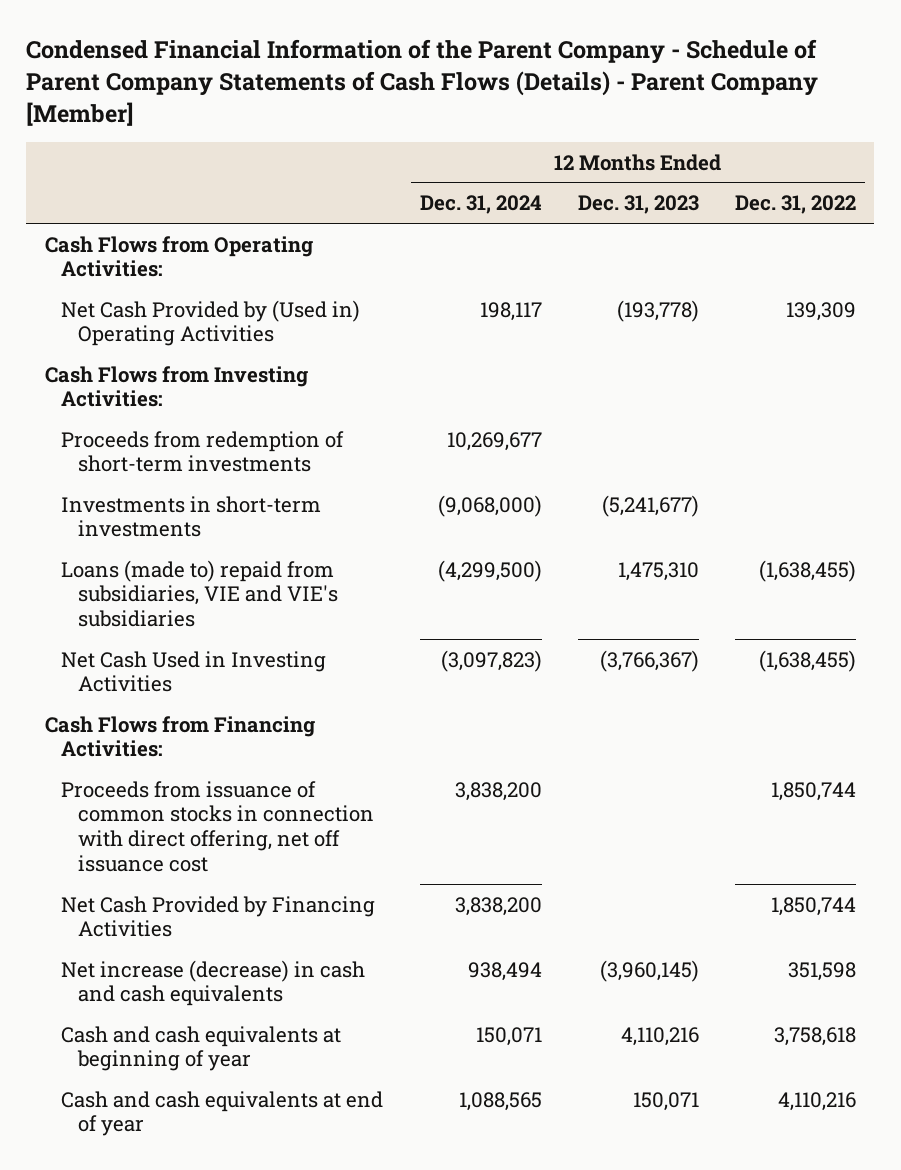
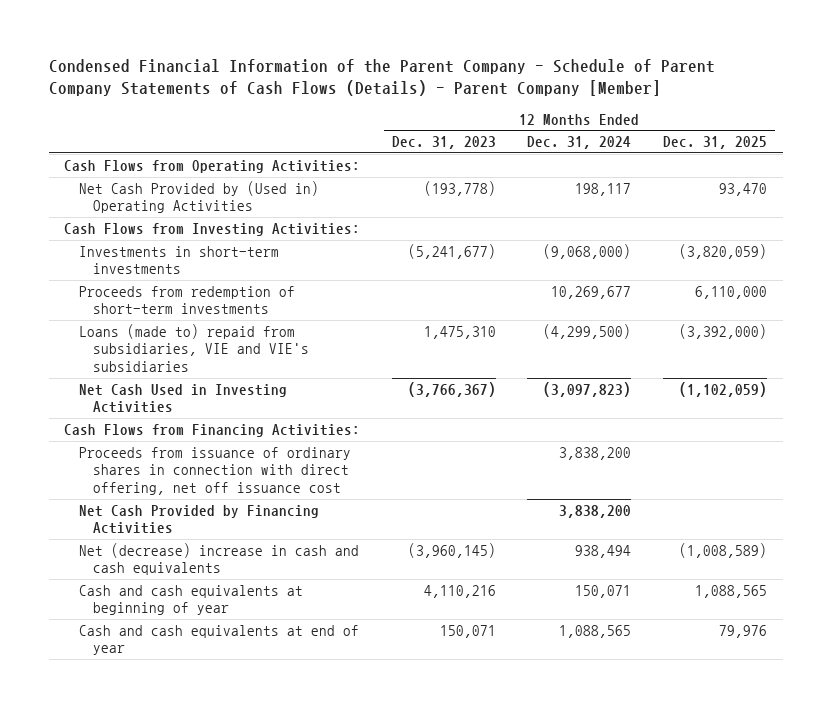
- | 12 Months Ended Dec. 31, 2024 | 12 Months Ended Dec. 31, 2023 | 12 Months Ended Dec. 31, 2022
+ | 12 Months Ended Dec. 31, 2023 | 12 Months Ended Dec. 31, 2024 | 12 Months Ended Dec. 31, 2025
moved down: Proceeds from redemption of short-term investments | | 10,269,677 | 6,110,000
- Proceeds from issuance of common stocks in connection with direct offering, net off issuance cost | 3,838,200 | | 1,850,744
+ Proceeds from issuance of ordinary shares in connection with direct offering, net off issuance cost | | 3,838,200 |
- Net increase (decrease) in cash and cash equivalents | 938,494 | (3,960,145) | 351,598
+ Net (decrease) increase in cash and cash equivalents | (3,960,145) | 938,494 | (1,008,589)

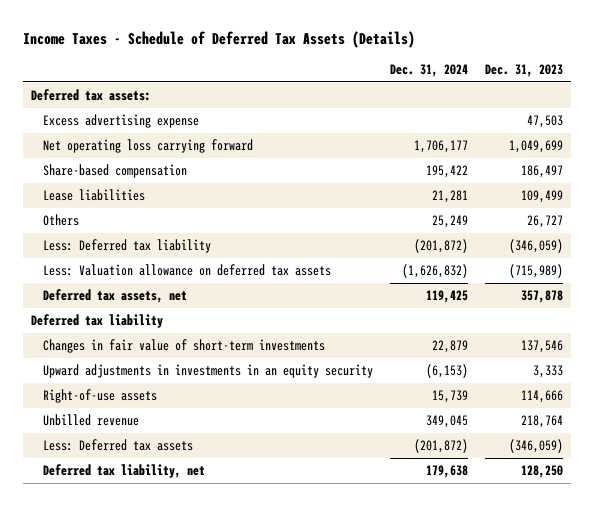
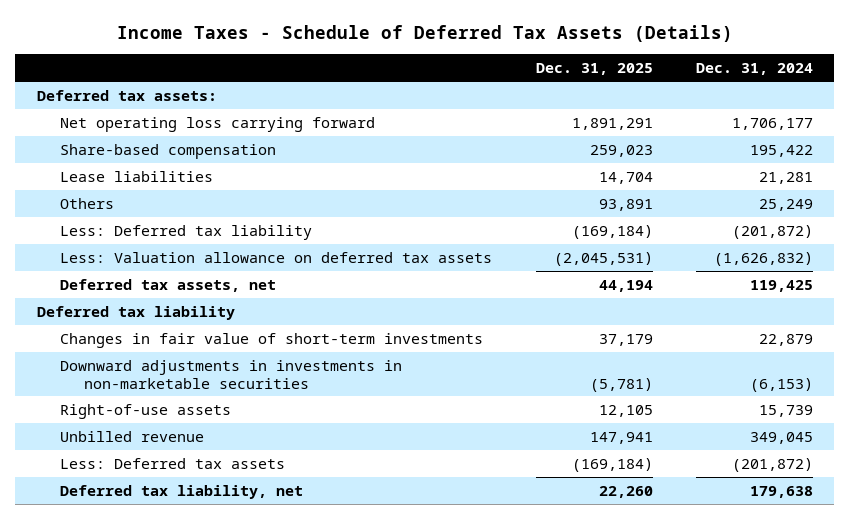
- | Dec. 31, 2024 | Dec. 31, 2023
+ | Dec. 31, 2025 | Dec. 31, 2024
- Excess advertising expense | | 47,503
- Upward adjustments in investments in an equity security | (6,153) | 3,333
+ Downward adjustments in investments in non-marketable securities | (5,781) | (6,153)

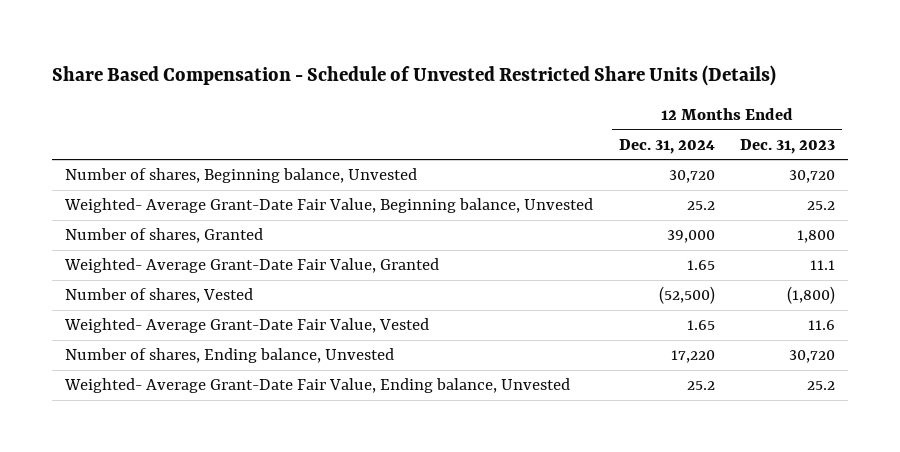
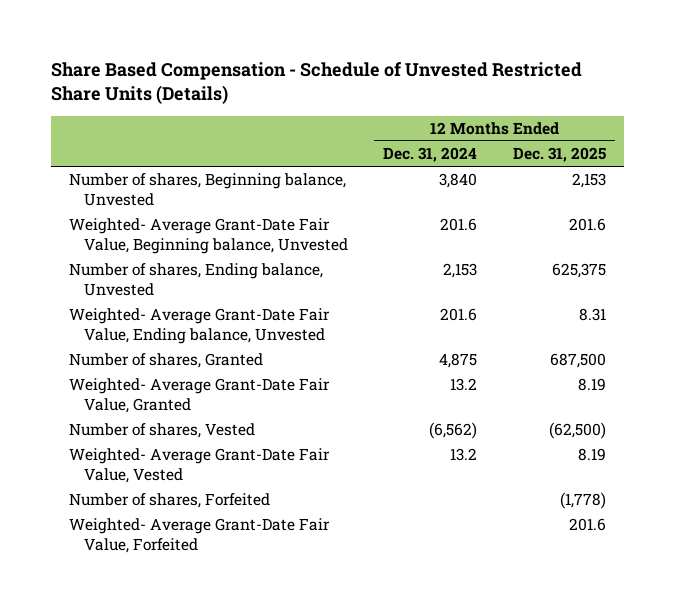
- | 12 Months Ended Dec. 31, 2024 | 12 Months Ended Dec. 31, 2023
+ | 12 Months Ended Dec. 31, 2024 | 12 Months Ended Dec. 31, 2025
- Number of shares, Beginning balance, Unvested | 30,720 | 30,720
- Weighted- Average Grant-Date Fair Value, Beginning balance, Unvested | 25.2 | 25.2
- Number of shares, Granted | 39,000 | 1,800
- Weighted- Average Grant-Date Fair Value, Granted | 1.65 | 11.1
- Number of shares, Vested | (52,500) | (1,800)
- Weighted- Average Grant-Date Fair Value, Vested | 1.65 | 11.6
- Number of shares, Ending balance, Unvested | 17,220 | 30,720
- Weighted- Average Grant-Date Fair Value, Ending balance, Unvested | 25.2 | 25.2
+ Number of shares, Beginning balance, Unvested | 3,840 | 2,153
+ Weighted- Average Grant-Date Fair Value, Beginning balance, Unvested | 201.6 | 201.6
+ Number of shares, Ending balance, Unvested | 2,153 | 625,375
+ Weighted- Average Grant-Date Fair Value, Ending balance, Unvested | 201.6 | 8.31
+ Number of shares, Granted | 4,875 | 687,500
+ Weighted- Average Grant-Date Fair Value, Granted | 13.2 | 8.19
+ Number of shares, Vested | (6,562) | (62,500)
+ Weighted- Average Grant-Date Fair Value, Vested | 13.2 | 8.19
+ Number of shares, Forfeited | | (1,778)
+ Weighted- Average Grant-Date Fair Value, Forfeited | | 201.6

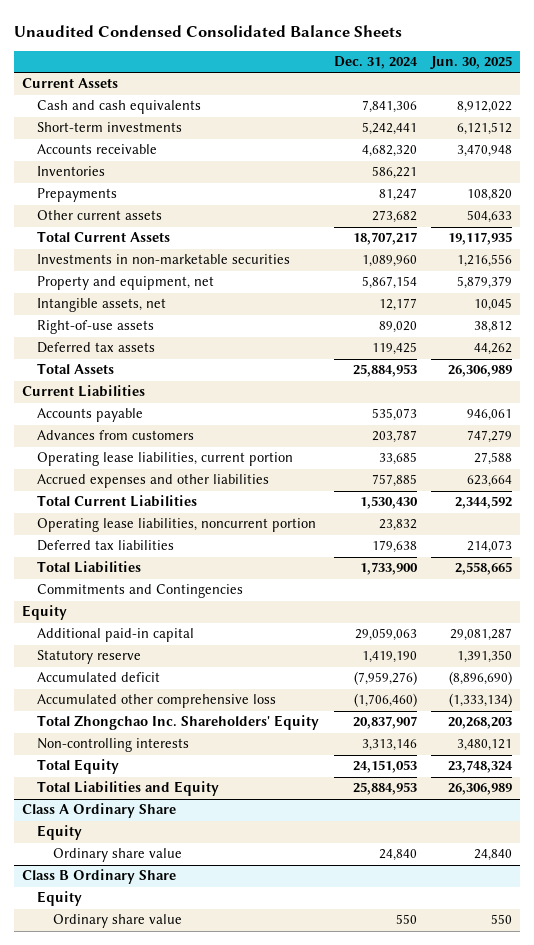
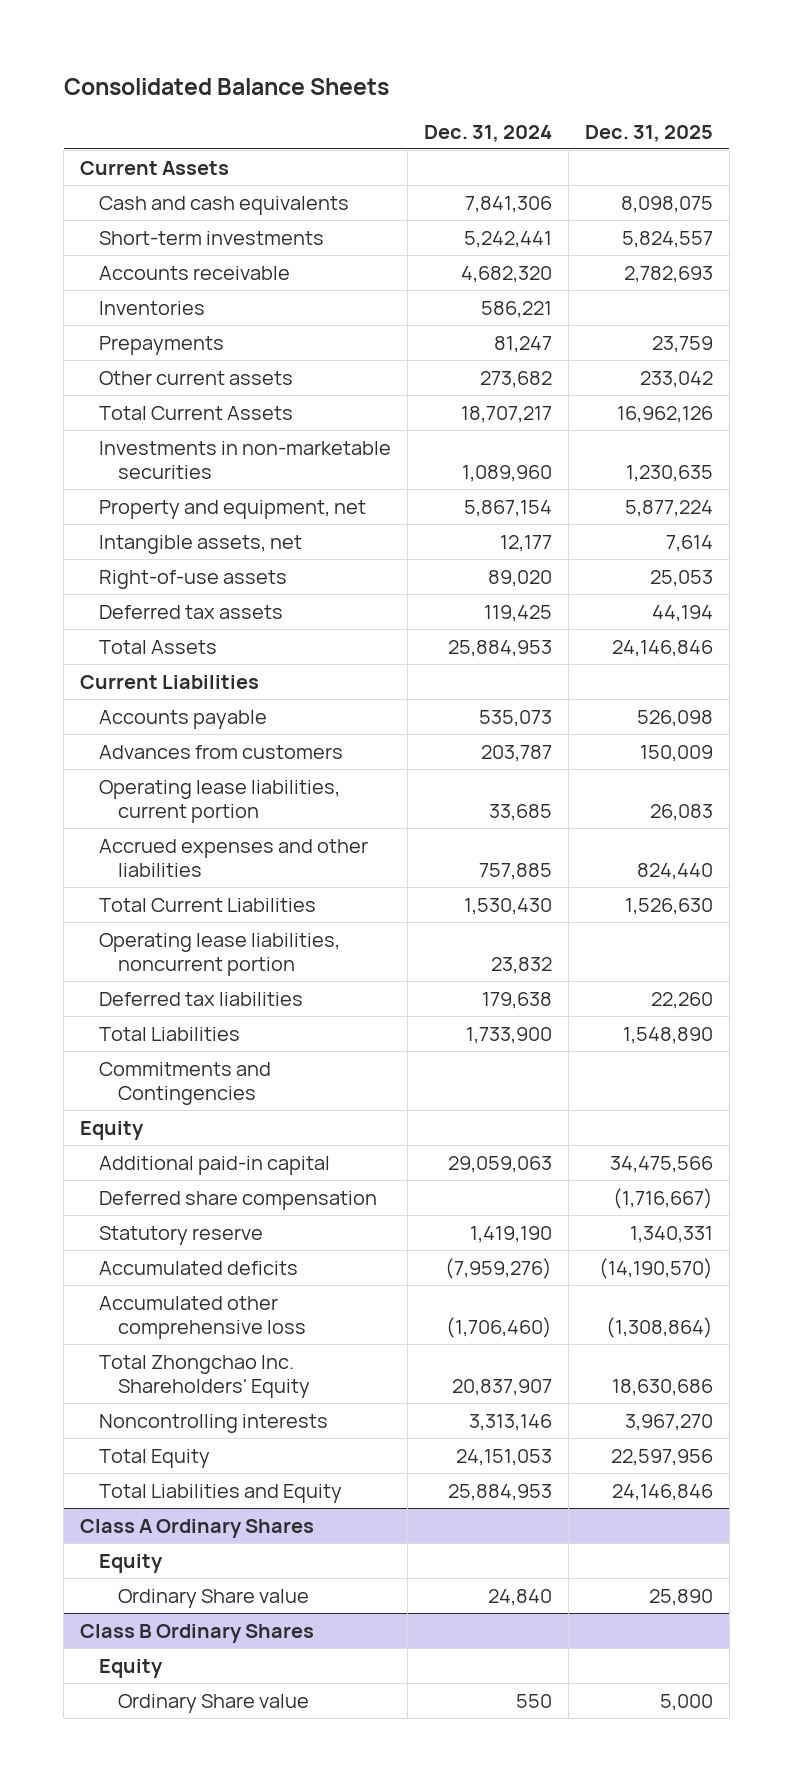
- Unaudited Condensed Consolidated Balance Sheets
+ Consolidated Balance Sheets
- | Dec. 31, 2024 | Jun. 30, 2025
+ | Dec. 31, 2024 | Dec. 31, 2025
+ Deferred share compensation | | (1,716,667)
- Accumulated deficit | (7,959,276) | (8,896,690)
+ Accumulated deficits | (7,959,276) | (14,190,570)
- Non-controlling interests | 3,313,146 | 3,480,121
+ Noncontrolling interests | 3,313,146 | 3,967,270
- Class A Ordinary Share
+ Class A Ordinary Shares
- Ordinary share value | 24,840 | 24,840
- Class B Ordinary Share
+ Ordinary Share value | 24,840 | 25,890
+ Class B Ordinary Shares
- Ordinary share value | 550 | 550
+ Ordinary Share value | 550 | 5,000

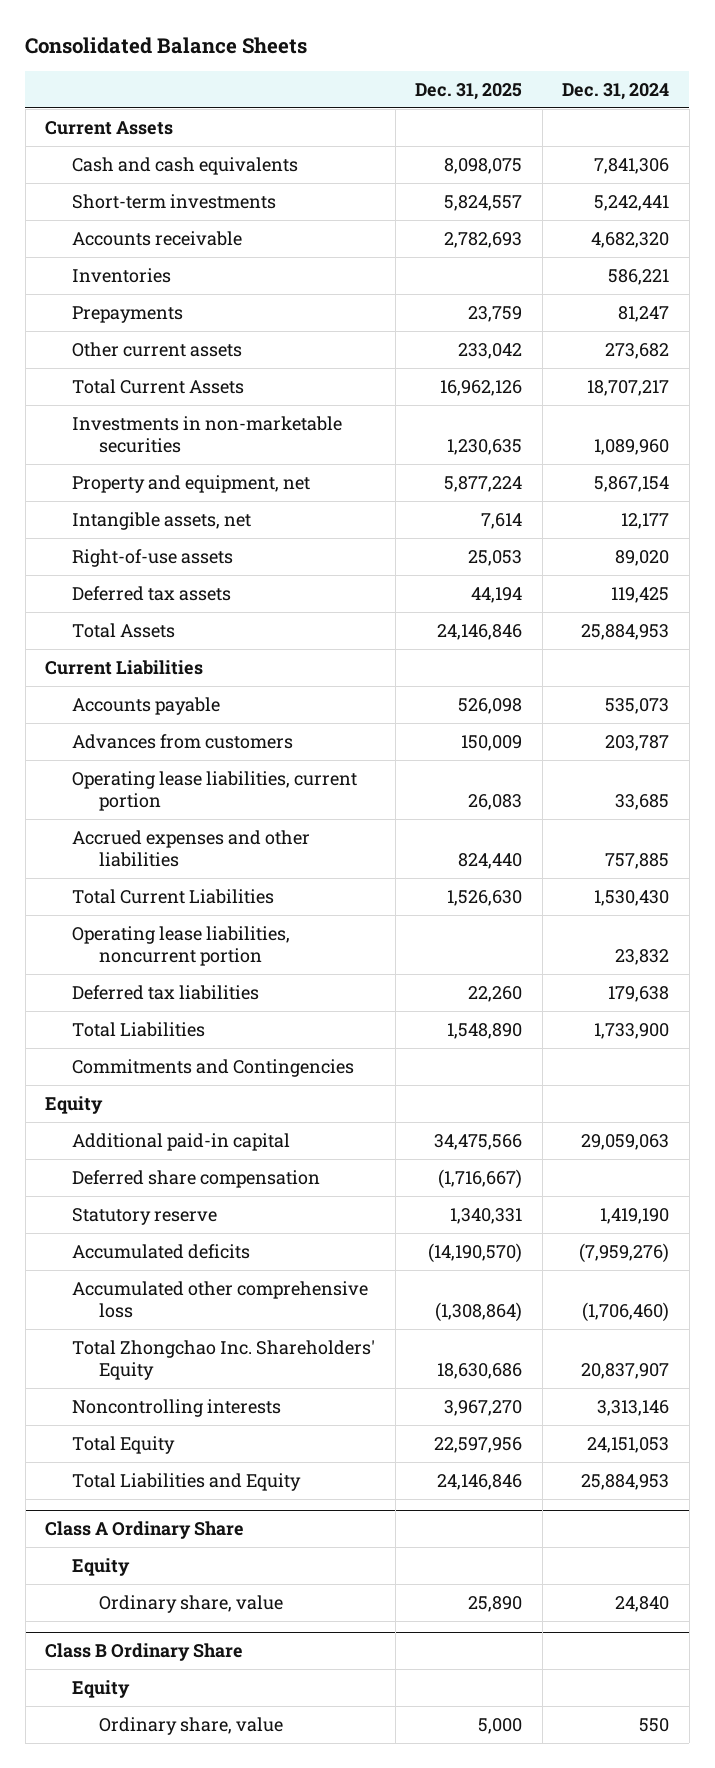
- | Dec. 31, 2024 | Dec. 31, 2025
+ | Dec. 31, 2025 | Dec. 31, 2024
- Class A Ordinary Shares
+ Class A Ordinary Share
- Ordinary Share value | 24,840 | 25,890
- Class B Ordinary Shares
+ Ordinary share, value | 25,890 | 24,840
+ Class B Ordinary Share
- Ordinary Share value | 550 | 5,000
+ Ordinary share, value | 5,000 | 550

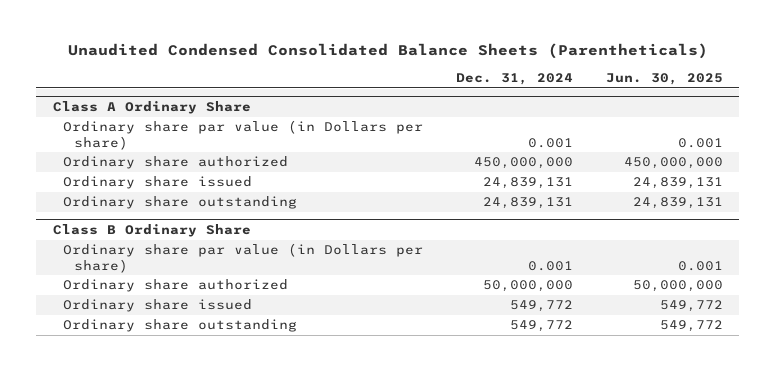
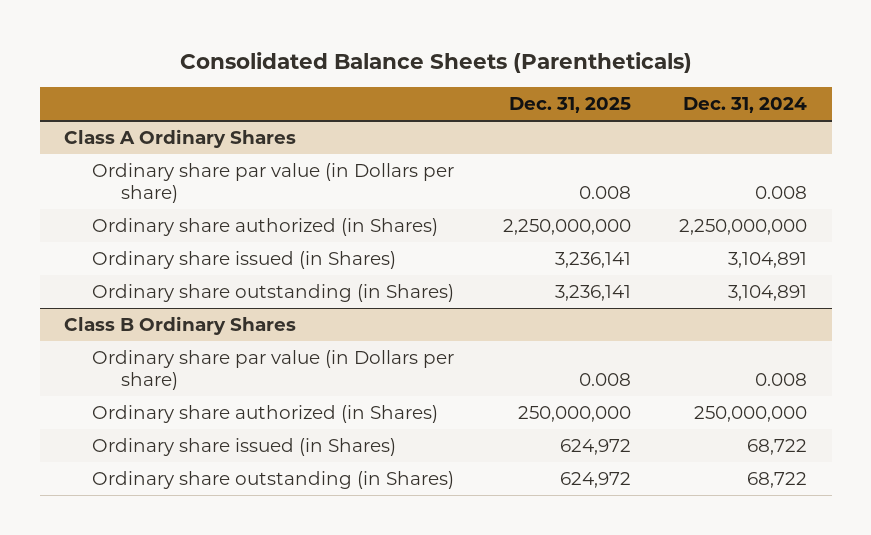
- Unaudited Condensed Consolidated Balance Sheets (Parentheticals)
+ Consolidated Balance Sheets (Parentheticals)
- | Dec. 31, 2024 | Jun. 30, 2025
+ | Dec. 31, 2025 | Dec. 31, 2024
- Class A Ordinary Share
- Ordinary share par value (in Dollars per share) | 0.001 | 0.001
- Ordinary share authorized | 450,000,000 | 450,000,000
- Ordinary share issued | 24,839,131 | 24,839,131
- Ordinary share outstanding | 24,839,131 | 24,839,131
- Class B Ordinary Share
- Ordinary share par value (in Dollars per share) | 0.001 | 0.001
- Ordinary share authorized | 50,000,000 | 50,000,000
- Ordinary share issued | 549,772 | 549,772
- Ordinary share outstanding | 549,772 | 549,772
+ Class A Ordinary Shares
+ Ordinary share par value (in Dollars per share) | 0.008 | 0.008
+ Ordinary share authorized (in Shares) | 2,250,000,000 | 2,250,000,000
+ Ordinary share issued (in Shares) | 3,236,141 | 3,104,891
+ Ordinary share outstanding (in Shares) | 3,236,141 | 3,104,891
+ Class B Ordinary Shares
+ Ordinary share par value (in Dollars per share) | 0.008 | 0.008
+ Ordinary share authorized (in Shares) | 250,000,000 | 250,000,000
+ Ordinary share issued (in Shares) | 624,972 | 68,722
+ Ordinary share outstanding (in Shares) | 624,972 | 68,722

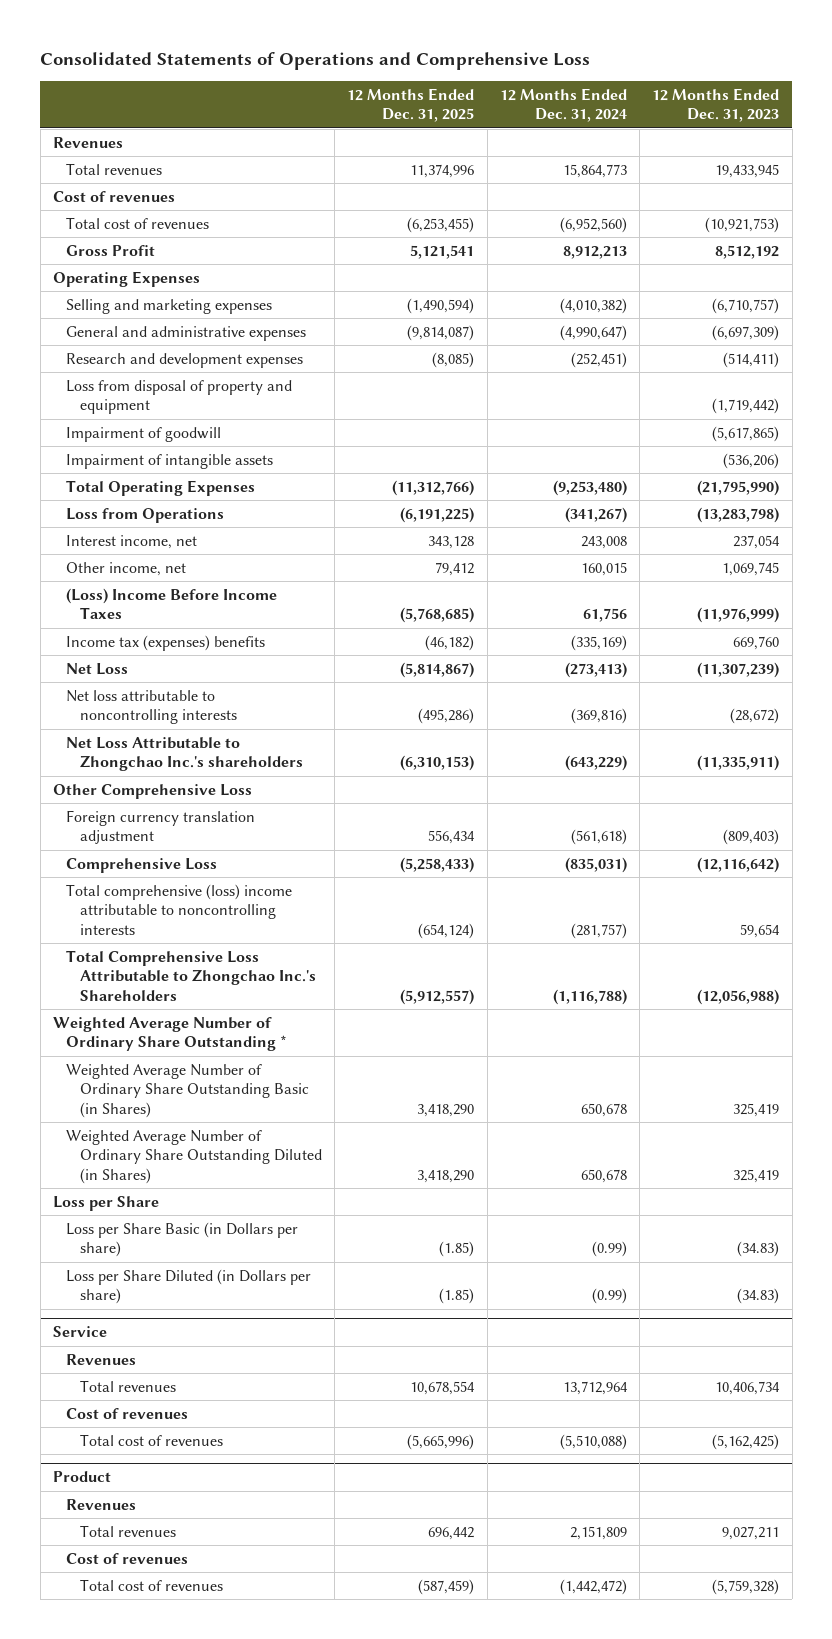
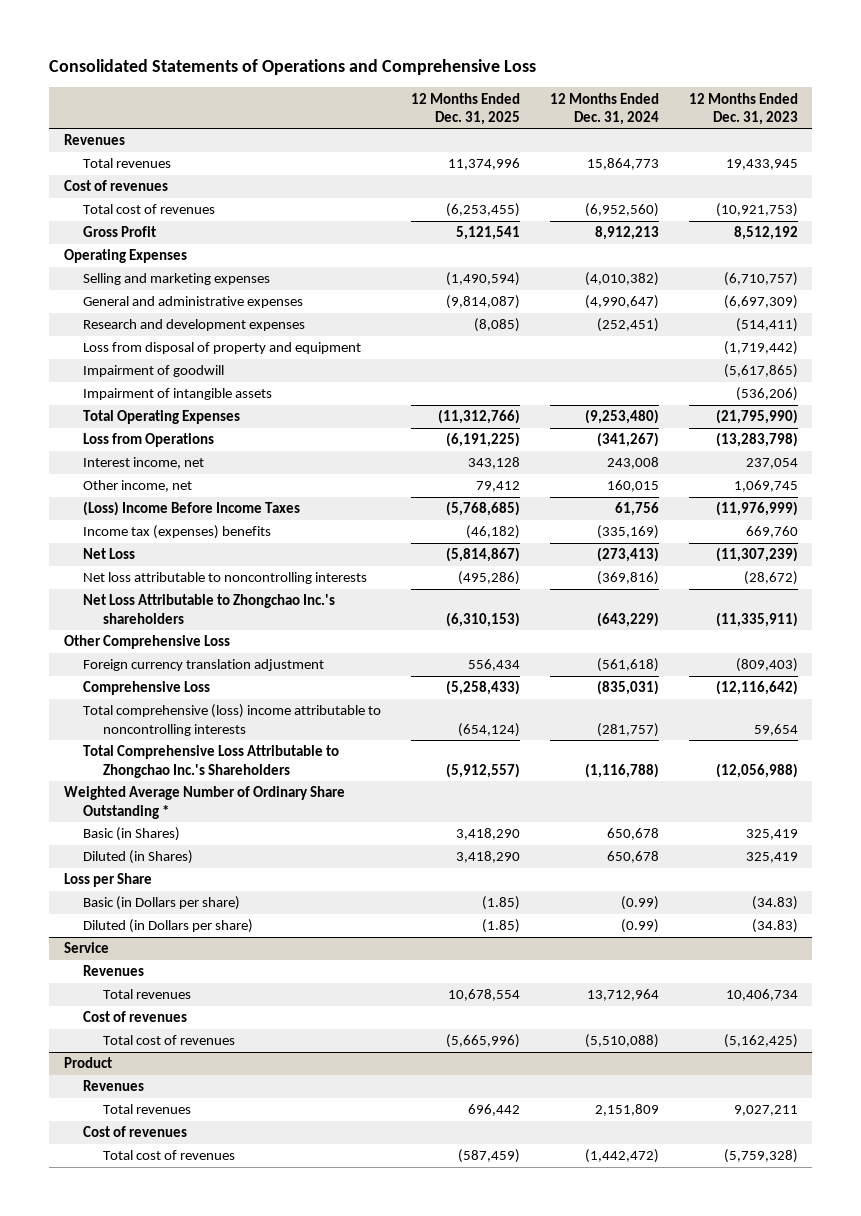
- Weighted Average Number of Ordinary Share Outstanding Basic (in Shares) | 3,418,290 | 650,678 | 325,419
- Weighted Average Number of Ordinary Share Outstanding Diluted (in Shares) | 3,418,290 | 650,678 | 325,419
+ Basic (in Shares) | 3,418,290 | 650,678 | 325,419
+ Diluted (in Shares) | 3,418,290 | 650,678 | 325,419
- Loss per Share Basic (in Dollars per share) | (1.85) | (0.99) | (34.83)
- Loss per Share Diluted (in Dollars per share) | (1.85) | (0.99) | (34.83)
+ Basic (in Dollars per share) | (1.85) | (0.99) | (34.83)
+ Diluted (in Dollars per share) | (1.85) | (0.99) | (34.83)

